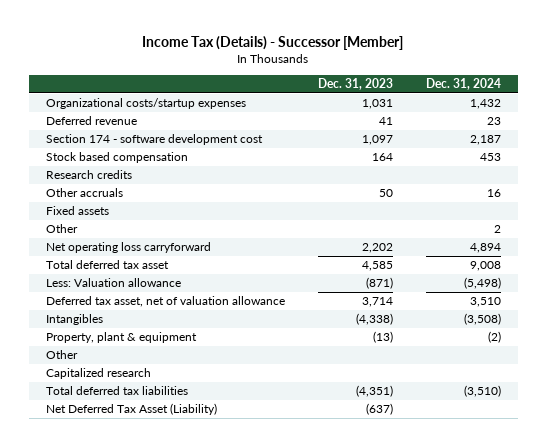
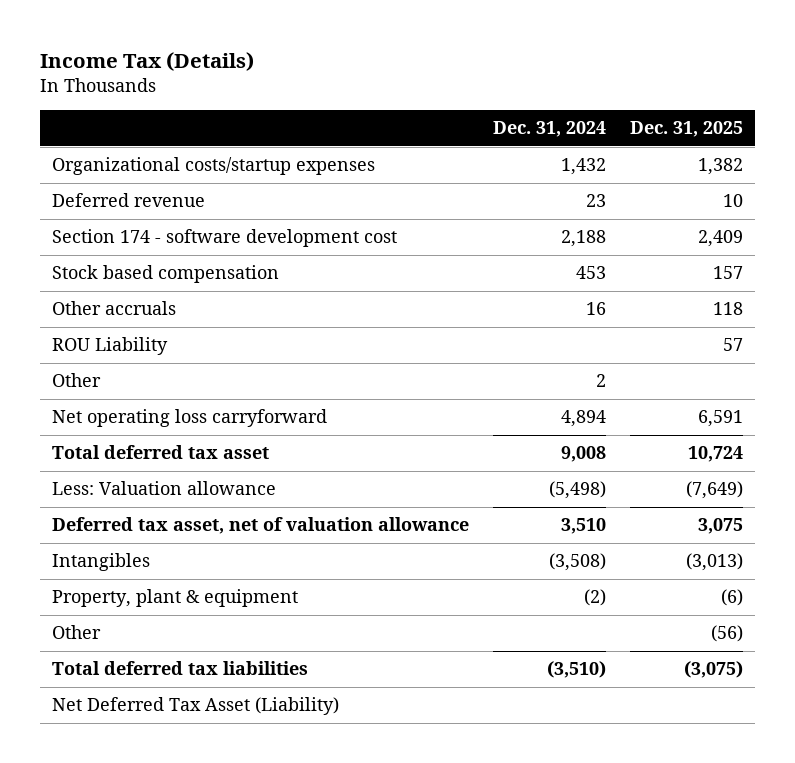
- Income Tax (Details) - Successor [Member]
+ Income Tax (Details)
- | Dec. 31, 2023 | Dec. 31, 2024
+ | Dec. 31, 2024 | Dec. 31, 2025
- Section 174 - software development cost | 1,097 | 2,187
+ Section 174 - software development cost | 2,188 | 2,409
- Research credits
- Fixed assets
+ ROU Liability | | 57
- Capitalized research

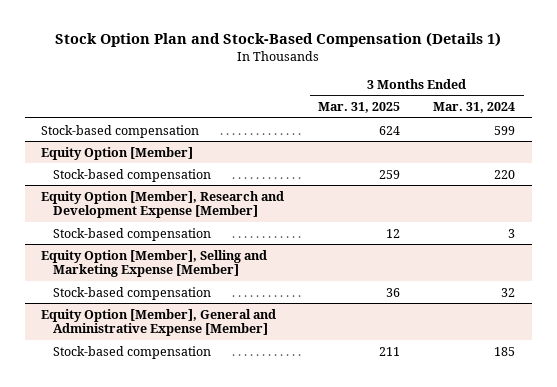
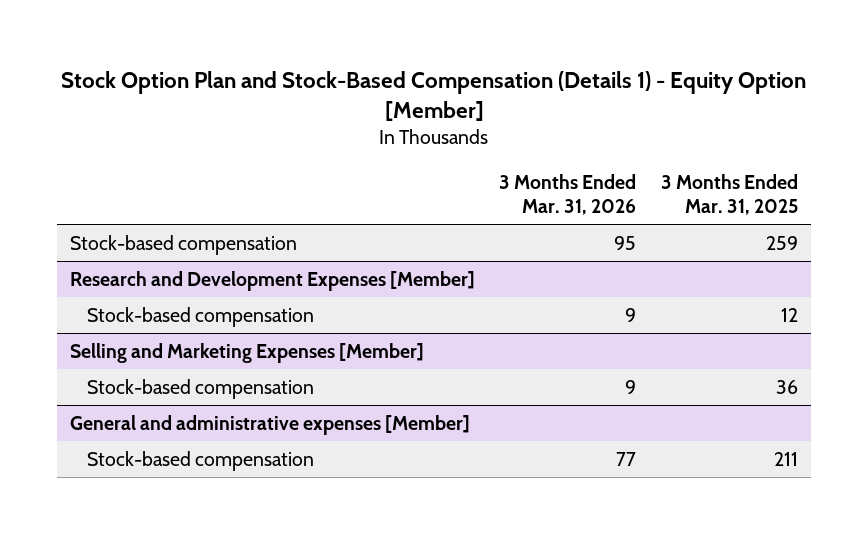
- Stock Option Plan and Stock-Based Compensation (Details 1)
+ Stock Option Plan and Stock-Based Compensation (Details 1) - Equity Option [Member]
- | 3 Months Ended Mar. 31, 2025 | 3 Months Ended Mar. 31, 2024
+ | 3 Months Ended Mar. 31, 2026 | 3 Months Ended Mar. 31, 2025
- Stock-based compensation | 624 | 599
- Equity Option [Member]
- Equity Option [Member], Research and Development Expense [Member]
+ Research and Development Expenses [Member]
- Equity Option [Member], Selling and Marketing Expense [Member]
+ Selling and Marketing Expenses [Member]
- Equity Option [Member], General and Administrative Expense [Member]
+ General and administrative expenses [Member]

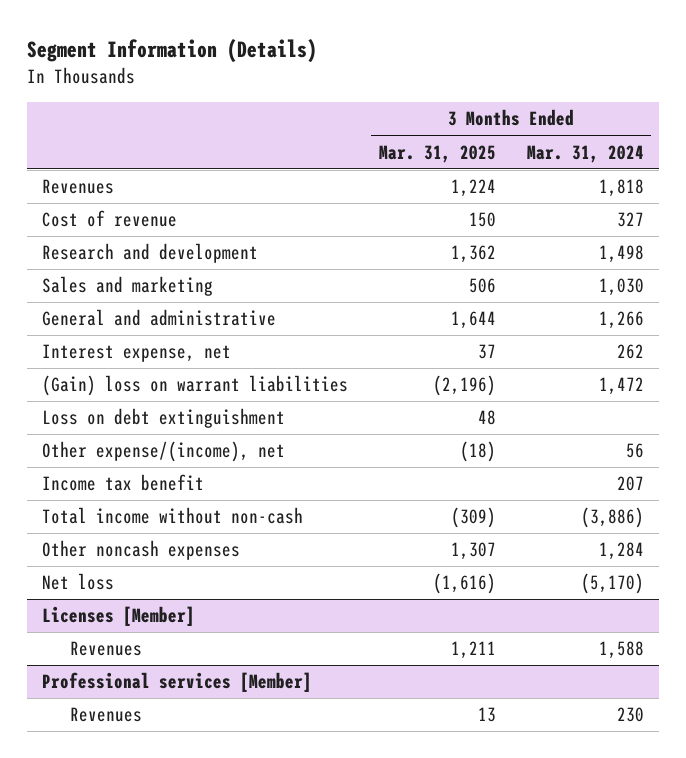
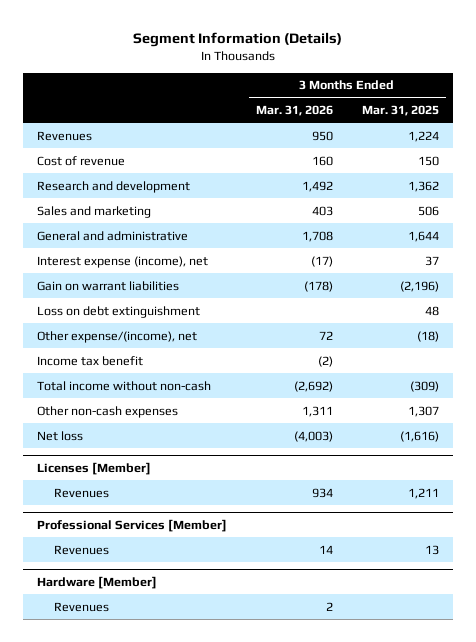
- | 3 Months Ended Mar. 31, 2025 | 3 Months Ended Mar. 31, 2024
+ | 3 Months Ended Mar. 31, 2026 | 3 Months Ended Mar. 31, 2025
- Interest expense, net | 37 | 262
- (Gain) loss on warrant liabilities | (2,196) | 1,472
+ Interest expense (income), net | (17) | 37
+ Gain on warrant liabilities | (178) | (2,196)
- Other noncash expenses | 1,307 | 1,284
+ Other non-cash expenses | 1,311 | 1,307
- Professional services [Member]
+ Professional Services [Member]
+ Hardware [Member]
+ Revenues | 2 |

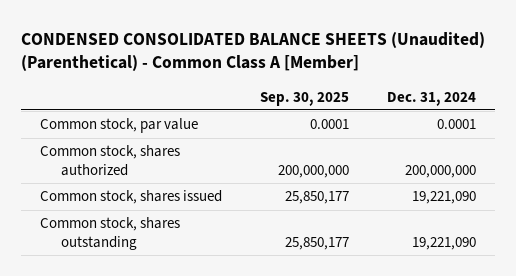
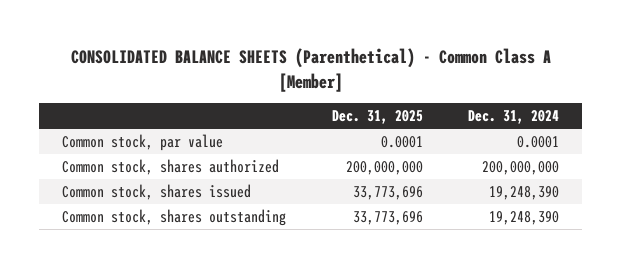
- CONDENSED CONSOLIDATED BALANCE SHEETS (Unaudited) (Parenthetical) - Common Class A [Member]
+ CONSOLIDATED BALANCE SHEETS (Parenthetical) - Common Class A [Member]
- | Sep. 30, 2025 | Dec. 31, 2024
+ | Dec. 31, 2025 | Dec. 31, 2024
- Common stock, shares issued | 25,850,177 | 19,221,090
- Common stock, shares outstanding | 25,850,177 | 19,221,090
+ Common stock, shares issued | 33,773,696 | 19,248,390
+ Common stock, shares outstanding | 33,773,696 | 19,248,390

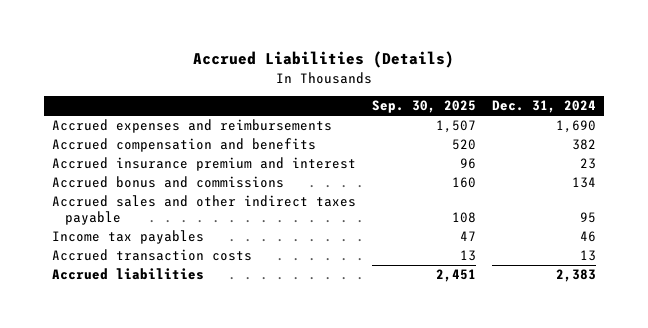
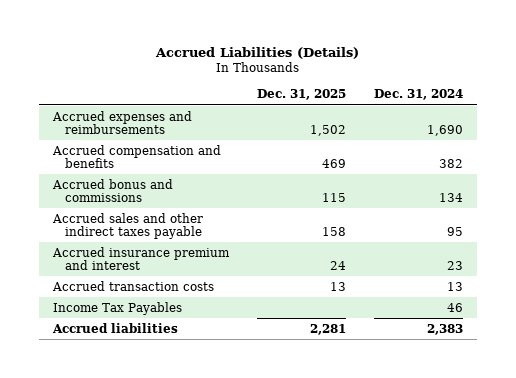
- | Sep. 30, 2025 | Dec. 31, 2024
+ | Dec. 31, 2025 | Dec. 31, 2024
- Income tax payables | 47 | 46
moved down: Accrued insurance premium and interest | 24 | 23
+ Income Tax Payables | | 46

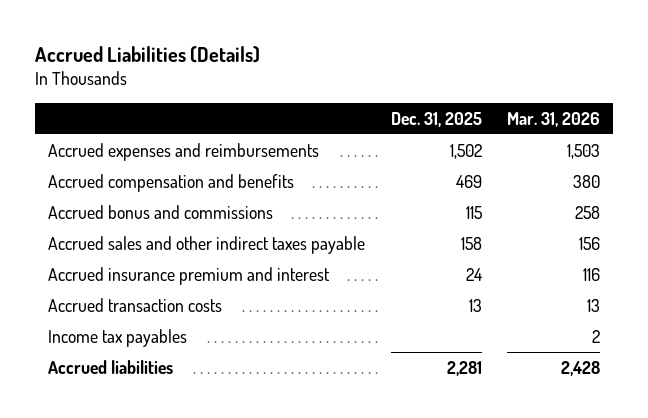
- | Dec. 31, 2025 | Dec. 31, 2024
+ | Dec. 31, 2025 | Mar. 31, 2026
- Income Tax Payables | | 46
+ Income tax payables | | 2

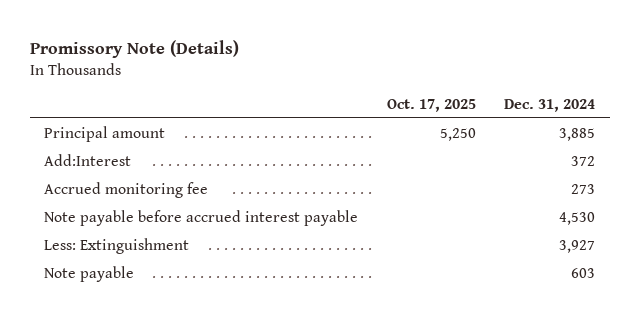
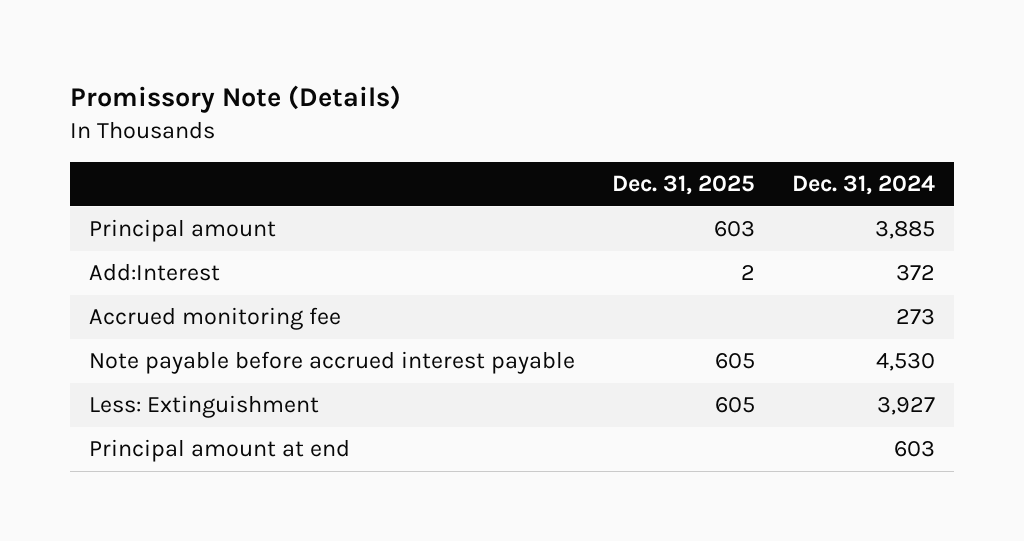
- | Oct. 17, 2025 | Dec. 31, 2024
+ | Dec. 31, 2025 | Dec. 31, 2024
- Note payable | | 603
+ Principal amount at end | | 603

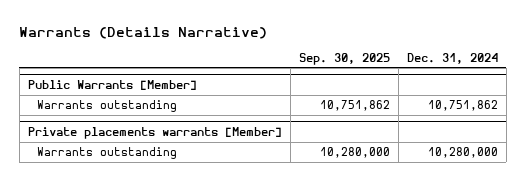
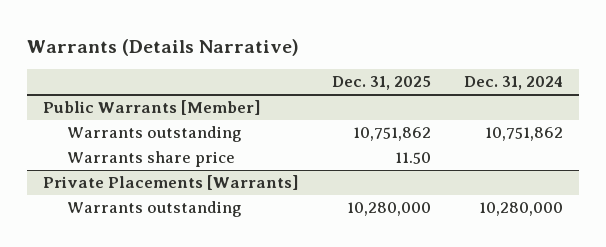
- | Sep. 30, 2025 | Dec. 31, 2024
+ | Dec. 31, 2025 | Dec. 31, 2024
- Private placements warrants [Member]
@ Public Warrants [Member]
+ Warrants share price | 11.50 |
+ Private Placements [Warrants]

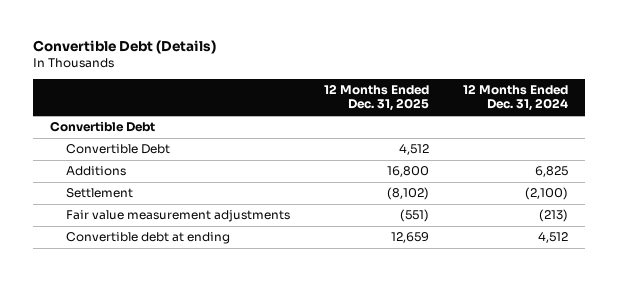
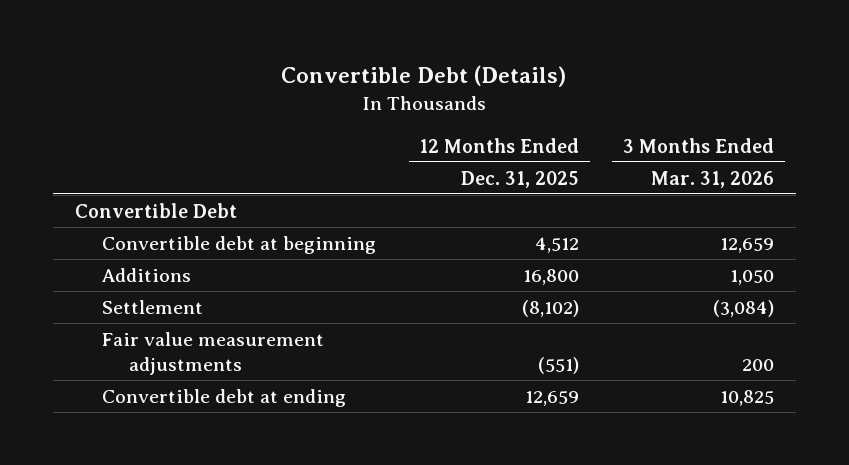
- | 12 Months Ended Dec. 31, 2025 | 12 Months Ended Dec. 31, 2024
+ | 12 Months Ended Dec. 31, 2025 | 3 Months Ended Mar. 31, 2026
- Convertible Debt | 4,512 |
+ Convertible debt at beginning | 4,512 | 12,659

